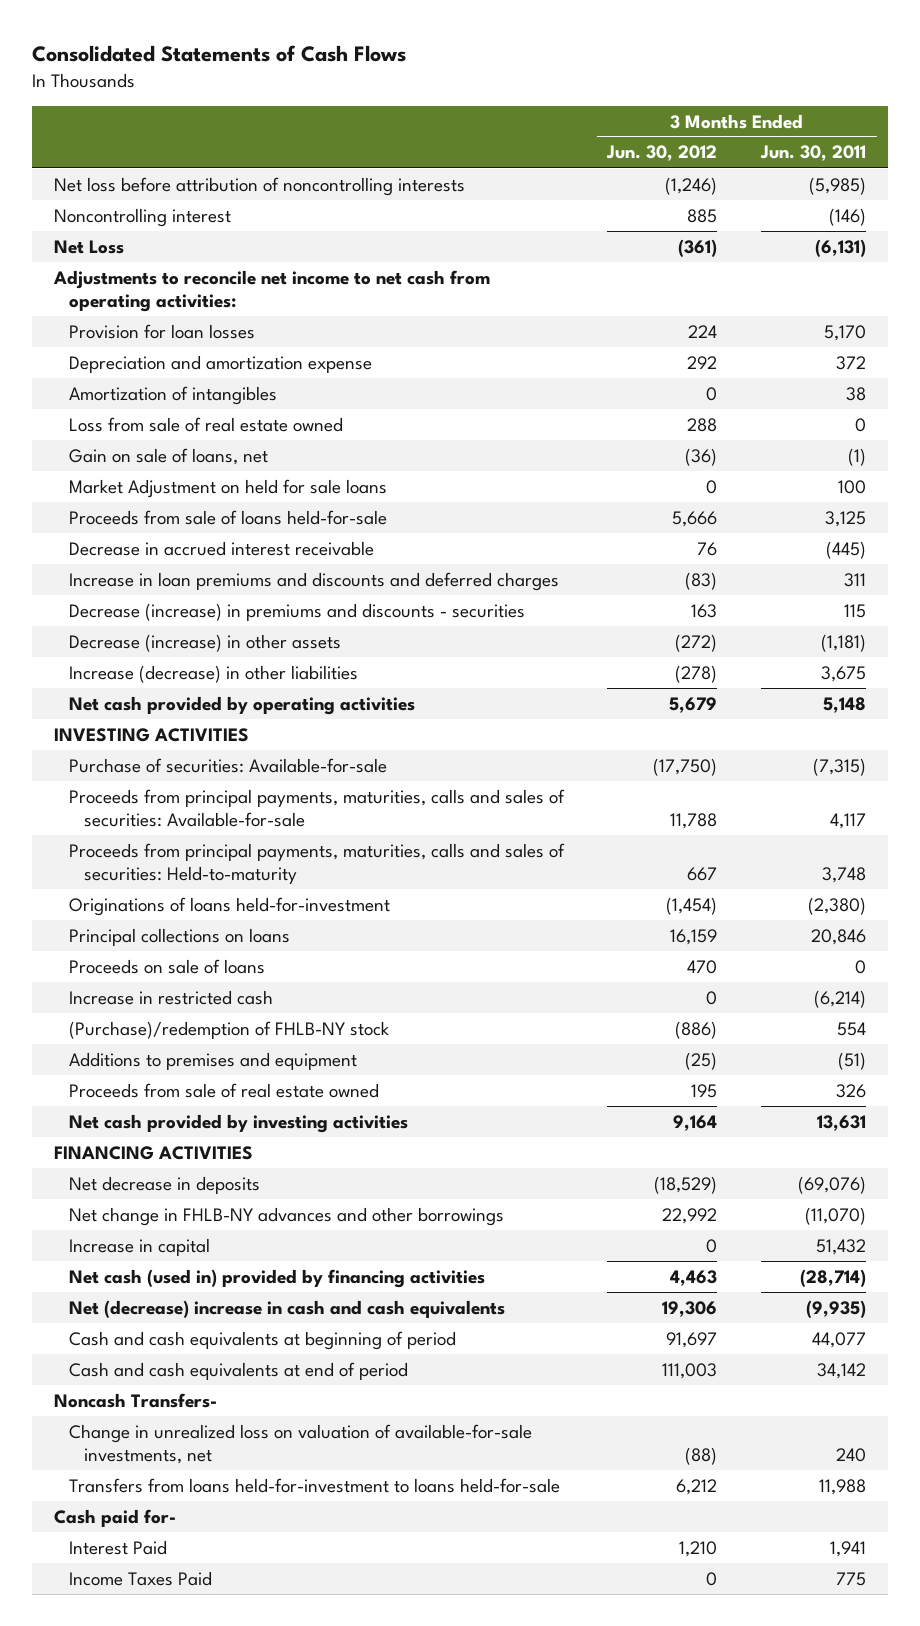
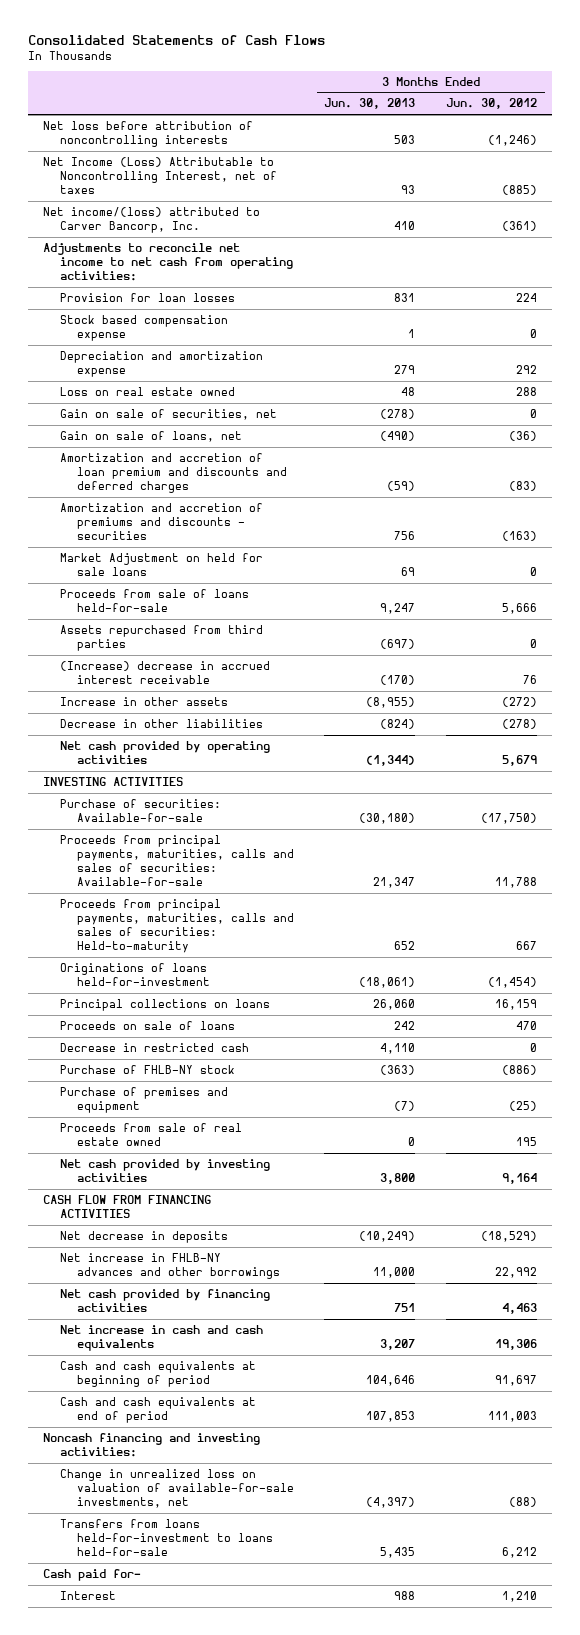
- | 3 Months Ended Jun. 30, 2012 | 3 Months Ended Jun. 30, 2011
+ | 3 Months Ended Jun. 30, 2013 | 3 Months Ended Jun. 30, 2012
- Noncontrolling interest | 885 | (146)
- Net Loss | (361) | (6,131)
+ Net Income (Loss) Attributable to Noncontrolling Interest, net of taxes | 93 | (885)
+ Net income/(loss) attributed to Carver Bancorp, Inc. | 410 | (361)
+ Stock based compensation expense | 1 | 0
- Amortization of intangibles | 0 | 38
- Loss from sale of real estate owned | 288 | 0
+ Loss on real estate owned | 48 | 288
+ Gain on sale of securities, net | (278) | 0
+ Amortization and accretion of loan premium and discounts and deferred charges | (59) | (83)
+ Amortization and accretion of premiums and discounts - securities | 756 | (163)
- Decrease in accrued interest receivable | 76 | (445)
- Increase in loan premiums and discounts and deferred charges | (83) | 311
- Decrease (increase) in premiums and discounts - securities | 163 | 115
- Decrease (increase) in other assets | (272) | (1,181)
- Increase (decrease) in other liabilities | (278) | 3,675
+ Assets repurchased from third parties | (697) | 0
+ (Increase) decrease in accrued interest receivable | (170) | 76
+ Increase in other assets | (8,955) | (272)
+ Decrease in other liabilities | (824) | (278)
- Increase in restricted cash | 0 | (6,214)
- (Purchase)/redemption of FHLB-NY stock | (886) | 554
- Additions to premises and equipment | (25) | (51)
+ Decrease in restricted cash | 4,110 | 0
+ Purchase of FHLB-NY stock | (363) | (886)
+ Purchase of premises and equipment | (7) | (25)
- FINANCING ACTIVITIES
+ CASH FLOW FROM FINANCING ACTIVITIES
- Net change in FHLB-NY advances and other borrowings | 22,992 | (11,070)
- Increase in capital | 0 | 51,432
- Net cash (used in) provided by financing activities | 4,463 | (28,714)
- Net (decrease) increase in cash and cash equivalents | 19,306 | (9,935)
+ Net increase in FHLB-NY advances and other borrowings | 11,000 | 22,992
+ Net cash provided by financing activities | 751 | 4,463
+ Net increase in cash and cash equivalents | 3,207 | 19,306
- Noncash Transfers-
+ Noncash financing and investing activities:
- Interest Paid | 1,210 | 1,941
- Income Taxes Paid | 0 | 775
+ Interest | 988 | 1,210

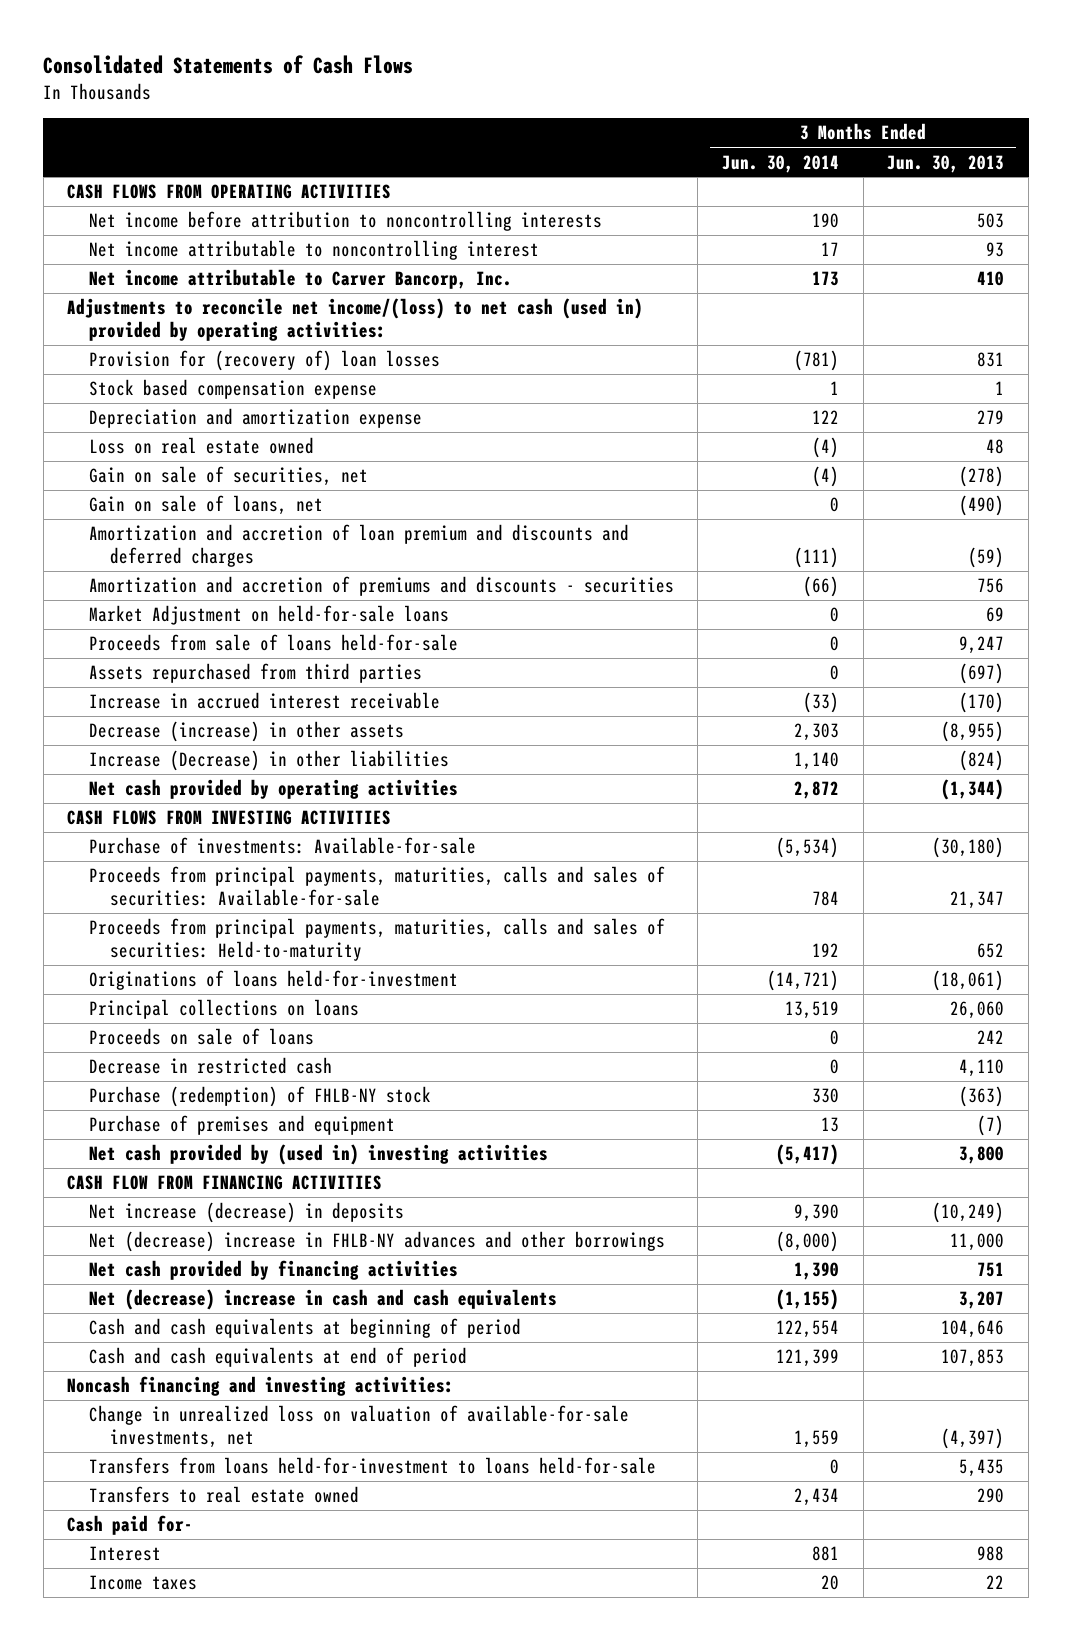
- | 3 Months Ended Jun. 30, 2013 | 3 Months Ended Jun. 30, 2012
+ | 3 Months Ended Jun. 30, 2014 | 3 Months Ended Jun. 30, 2013
- Net loss before attribution of noncontrolling interests | 503 | (1,246)
- Net Income (Loss) Attributable to Noncontrolling Interest, net of taxes | 93 | (885)
- Net income/(loss) attributed to Carver Bancorp, Inc. | 410 | (361)
- Adjustments to reconcile net income to net cash from operating activities:
- Provision for loan losses | 831 | 224
+ CASH FLOWS FROM OPERATING ACTIVITIES
+ Net income before attribution to noncontrolling interests | 190 | 503
+ Net income attributable to noncontrolling interest | 17 | 93
+ Net income attributable to Carver Bancorp, Inc. | 173 | 410
+ Adjustments to reconcile net income/(loss) to net cash (used in) provided by operating activities:
+ Provision for (recovery of) loan losses | (781) | 831
- Market Adjustment on held for sale loans | 69 | 0
+ Market Adjustment on held-for-sale loans | 0 | 69
- (Increase) decrease in accrued interest receivable | (170) | 76
- Increase in other assets | (8,955) | (272)
- Decrease in other liabilities | (824) | (278)
+ Increase in accrued interest receivable | (33) | (170)
+ Decrease (increase) in other assets | 2,303 | (8,955)
+ Increase (Decrease) in other liabilities | 1,140 | (824)
- INVESTING ACTIVITIES
- Purchase of securities: Available-for-sale | (30,180) | (17,750)
+ CASH FLOWS FROM INVESTING ACTIVITIES
+ Purchase of investments: Available-for-sale | (5,534) | (30,180)
- Purchase of FHLB-NY stock | (363) | (886)
+ Purchase (redemption) of FHLB-NY stock | 330 | (363)
- Proceeds from sale of real estate owned | 0 | 195
- Net cash provided by investing activities | 3,800 | 9,164
+ Net cash provided by (used in) investing activities | (5,417) | 3,800
- Net decrease in deposits | (10,249) | (18,529)
- Net increase in FHLB-NY advances and other borrowings | 11,000 | 22,992
+ Net increase (decrease) in deposits | 9,390 | (10,249)
+ Net (decrease) increase in FHLB-NY advances and other borrowings | (8,000) | 11,000
- Net increase in cash and cash equivalents | 3,207 | 19,306
+ Net (decrease) increase in cash and cash equivalents | (1,155) | 3,207
+ Transfers to real estate owned | 2,434 | 290
+ Income taxes | 20 | 22

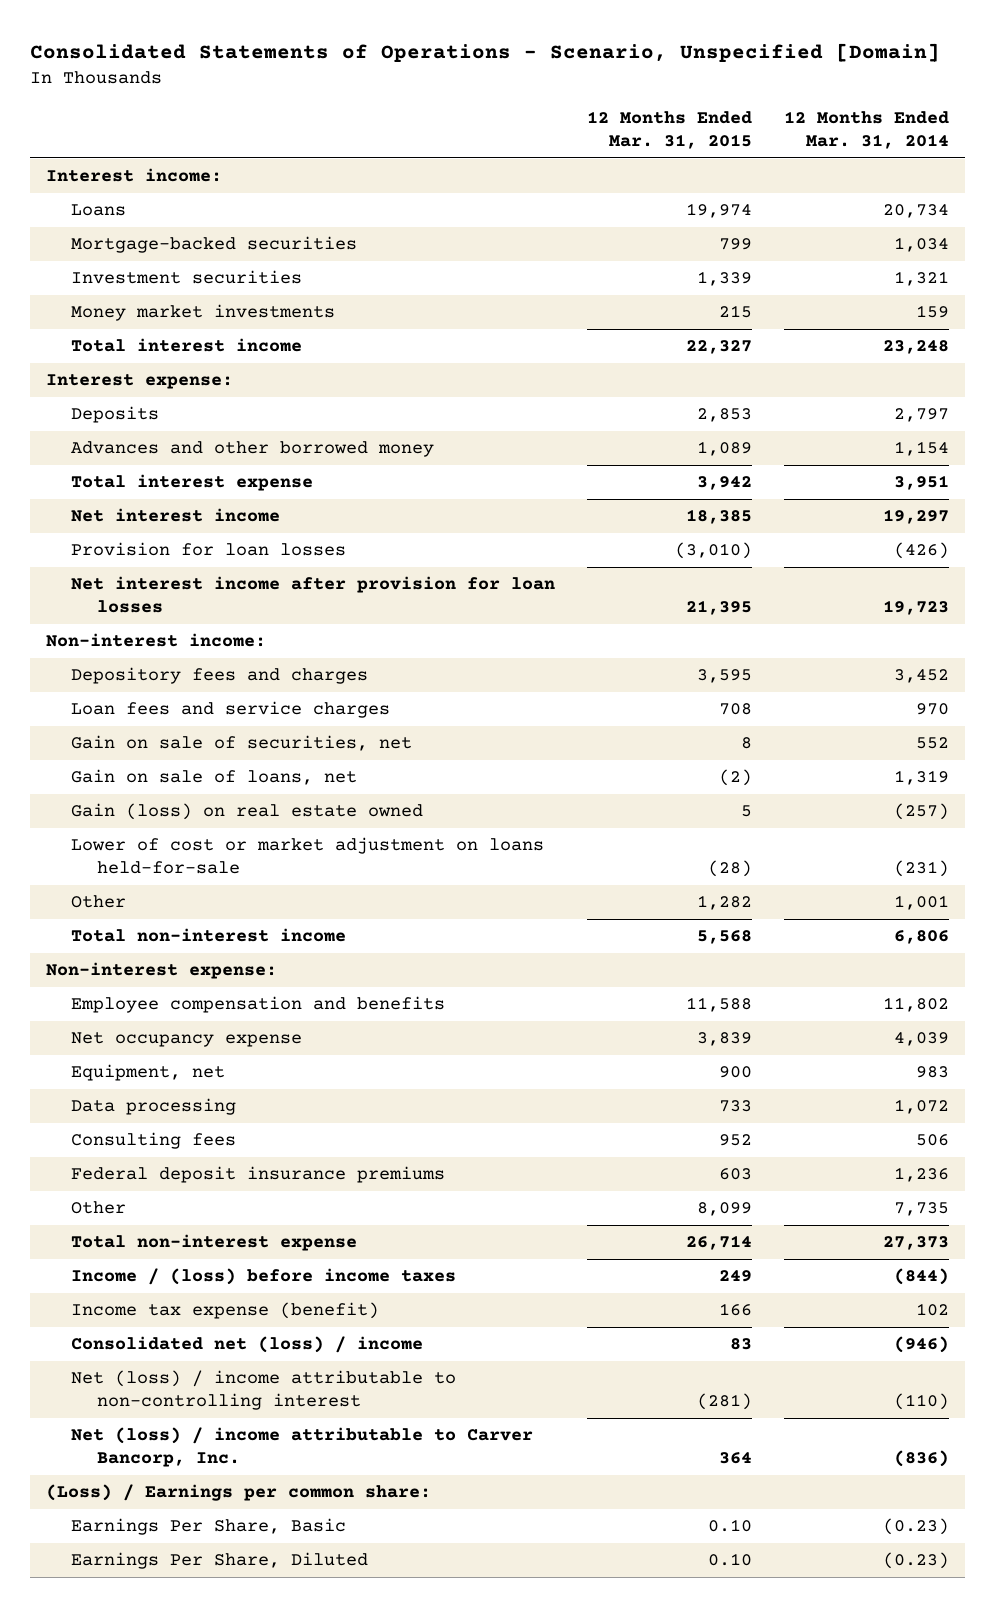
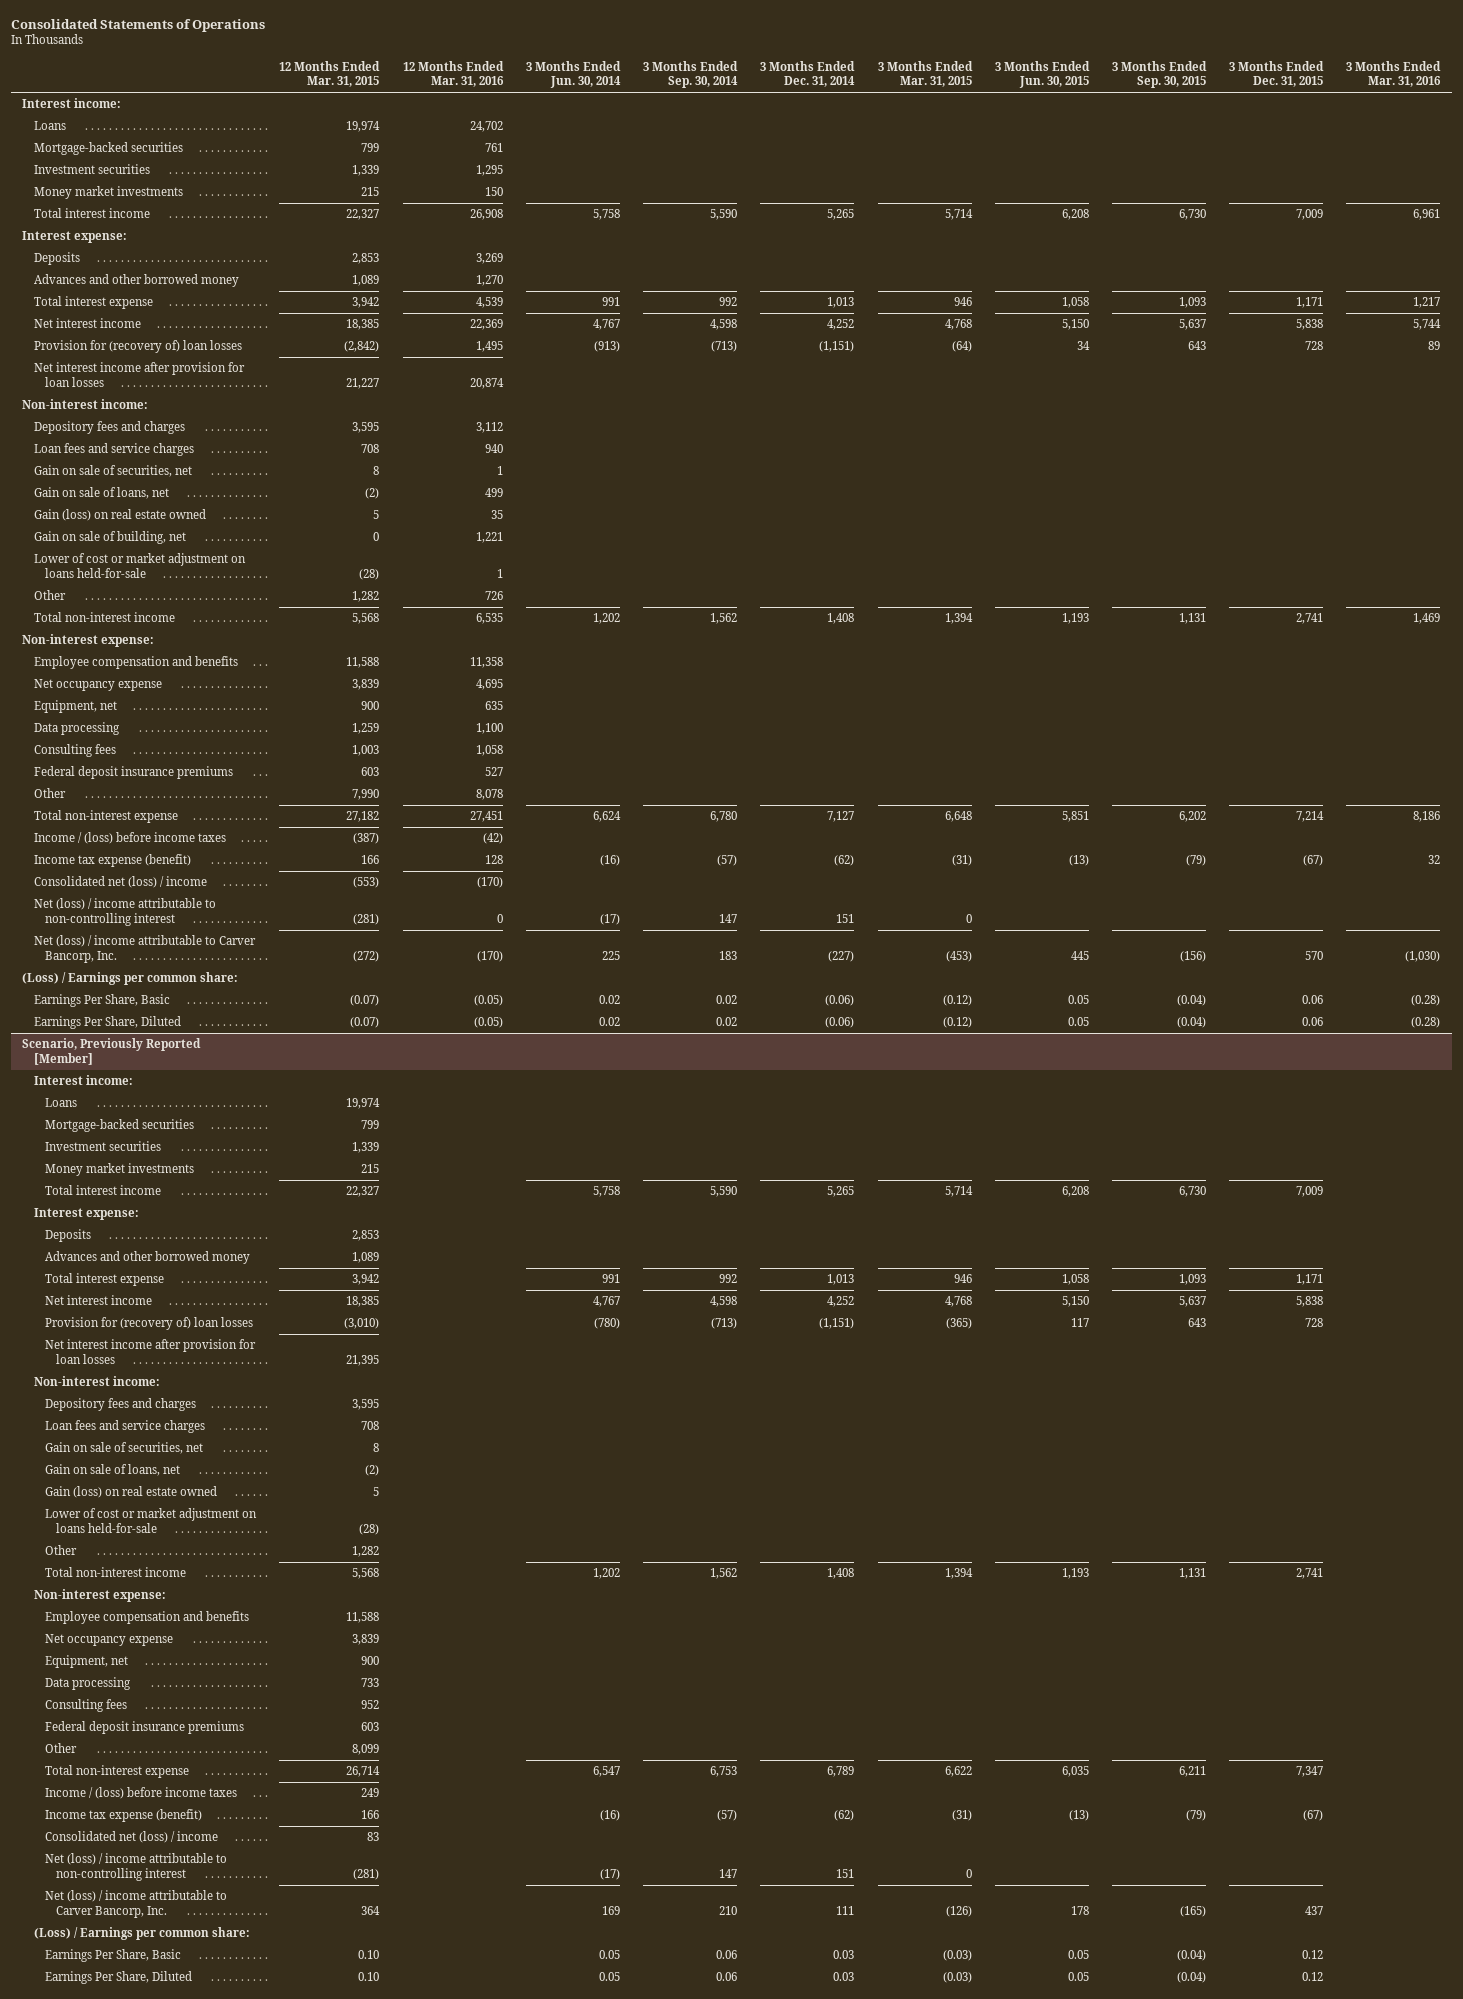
- Consolidated Statements of Operations - Scenario, Unspecified [Domain]
+ Consolidated Statements of Operations
- | 12 Months Ended Mar. 31, 2015 | 12 Months Ended Mar. 31, 2014
+ | 12 Months Ended Mar. 31, 2015 | 12 Months Ended Mar. 31, 2016 | 3 Months Ended Jun. 30, 2014 | 3 Months Ended Sep. 30, 2014 | 3 Months Ended Dec. 31, 2014 | 3 Months Ended Mar. 31, 2015 | 3 Months Ended Jun. 30, 2015 | 3 Months Ended Sep. 30, 2015 | 3 Months Ended Dec. 31, 2015 | 3 Months Ended Mar. 31, 2016
- Provision for loan losses | (3,010) | (426)
+ Provision for (recovery of) loan losses | (2,842) | 1,495 | (913) | (713) | (1,151) | (64) | 34 | 643 | 728 | 89
+ Net interest income after provision for loan losses | 21,227 | 20,874 | | | | | | | |
+ Non-interest income:
+ Depository fees and charges | 3,595 | 3,112 | | | | | | | |
+ Loan fees and service charges | 708 | 940 | | | | | | | |
+ Gain on sale of securities, net | 8 | 1 | | | | | | | |
+ Gain on sale of loans, net | (2) | 499 | | | | | | | |
+ Gain (loss) on real estate owned | 5 | 35 | | | | | | | |
+ Gain on sale of building, net | 0 | 1,221 | | | | | | | |
+ Lower of cost or market adjustment on loans held-for-sale | (28) | 1 | | | | | | | |
+ Other | 1,282 | 726 | | | | | | | |
+ Total non-interest income | 5,568 | 6,535 | 1,202 | 1,562 | 1,408 | 1,394 | 1,193 | 1,131 | 2,741 | 1,469
+ Non-interest expense:
+ Employee compensation and benefits | 11,588 | 11,358 | | | | | | | |
+ Net occupancy expense | 3,839 | 4,695 | | | | | | | |
+ Equipment, net | 900 | 635 | | | | | | | |
+ Data processing | 1,259 | 1,100 | | | | | | | |
+ Consulting fees | 1,003 | 1,058 | | | | | | | |
+ Federal deposit insurance premiums | 603 | 527 | | | | | | | |
+ Other | 7,990 | 8,078 | | | | | | | |
+ Total non-interest expense | 27,182 | 27,451 | 6,624 | 6,780 | 7,127 | 6,648 | 5,851 | 6,202 | 7,214 | 8,186
+ Income / (loss) before income taxes | (387) | (42) | | | | | | | |
+ Income tax expense (benefit) | 166 | 128 | (16) | (57) | (62) | (31) | (13) | (79) | (67) | 32
+ Consolidated net (loss) / income | (553) | (170) | | | | | | | |
+ Net (loss) / income attributable to non-controlling interest | (281) | 0 | (17) | 147 | 151 | 0 | | | |
+ Net (loss) / income attributable to Carver Bancorp, Inc. | (272) | (170) | 225 | 183 | (227) | (453) | 445 | (156) | 570 | (1,030)
+ (Loss) / Earnings per common share:
+ Earnings Per Share, Basic | (0.07) | (0.05) | 0.02 | 0.02 | (0.06) | (0.12) | 0.05 | (0.04) | 0.06 | (0.28)
+ Earnings Per Share, Diluted | (0.07) | (0.05) | 0.02 | 0.02 | (0.06) | (0.12) | 0.05 | (0.04) | 0.06 | (0.28)
+ Scenario, Previously Reported [Member]
+ Interest income:
+ Loans | 19,974 | | | | | | | | |
+ Mortgage-backed securities | 799 | | | | | | | | |
+ Investment securities | 1,339 | | | | | | | | |
+ Money market investments | 215 | | | | | | | | |
+ Total interest income | 22,327 | | 5,758 | 5,590 | 5,265 | 5,714 | 6,208 | 6,730 | 7,009 |
+ Interest expense:
+ Deposits | 2,853 | | | | | | | | |
+ Advances and other borrowed money | 1,089 | | | | | | | | |
+ Total interest expense | 3,942 | | 991 | 992 | 1,013 | 946 | 1,058 | 1,093 | 1,171 |
+ Net interest income | 18,385 | | 4,767 | 4,598 | 4,252 | 4,768 | 5,150 | 5,637 | 5,838 |
+ Provision for (recovery of) loan losses | (3,010) | | (780) | (713) | (1,151) | (365) | 117 | 643 | 728 |

